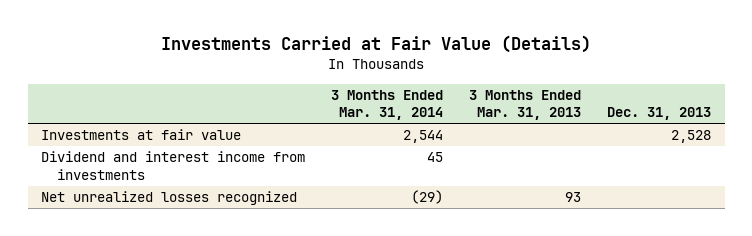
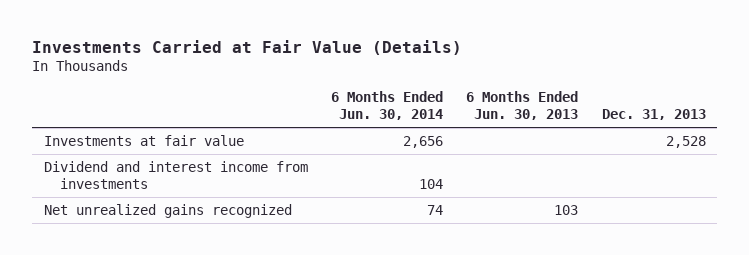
- | 3 Months Ended Mar. 31, 2014 | 3 Months Ended Mar. 31, 2013 | Dec. 31, 2013
+ | 6 Months Ended Jun. 30, 2014 | 6 Months Ended Jun. 30, 2013 | Dec. 31, 2013
- Net unrealized losses recognized | (29) | 93 |
+ Net unrealized gains recognized | 74 | 103 |

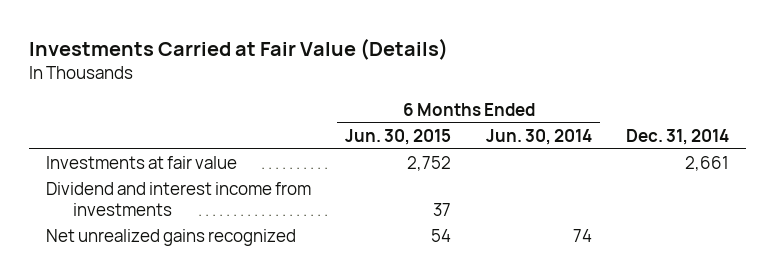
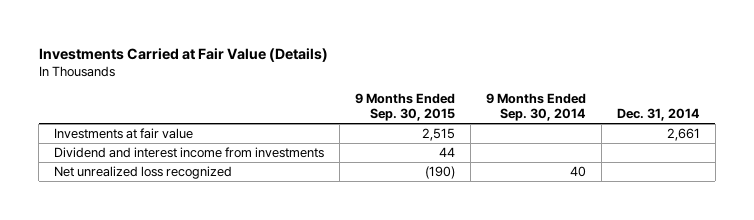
- | 6 Months Ended Jun. 30, 2015 | 6 Months Ended Jun. 30, 2014 | Dec. 31, 2014
+ | 9 Months Ended Sep. 30, 2015 | 9 Months Ended Sep. 30, 2014 | Dec. 31, 2014
- Net unrealized gains recognized | 54 | 74 |
+ Net unrealized loss recognized | (190) | 40 |

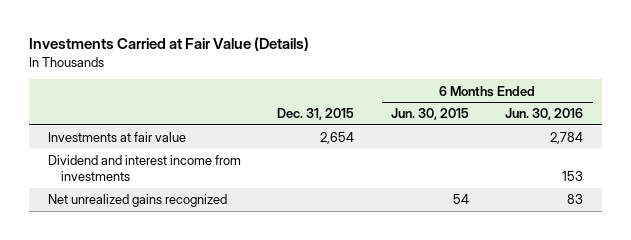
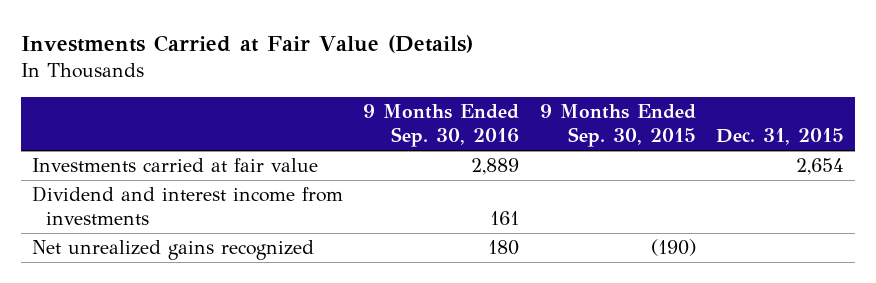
- | Dec. 31, 2015 | 6 Months Ended Jun. 30, 2015 | 6 Months Ended Jun. 30, 2016
+ | 9 Months Ended Sep. 30, 2016 | 9 Months Ended Sep. 30, 2015 | Dec. 31, 2015
- Investments at fair value | 2,654 | | 2,784
+ Investments carried at fair value | 2,889 | | 2,654

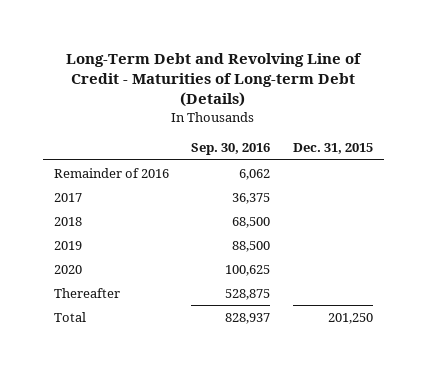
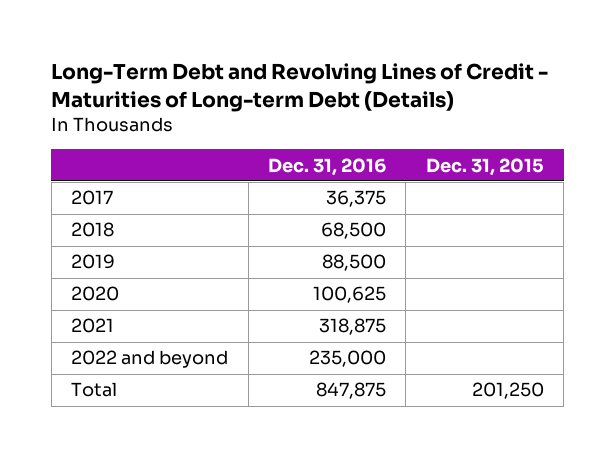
- Long-Term Debt and Revolving Line of Credit - Maturities of Long-term Debt (Details)
+ Long-Term Debt and Revolving Lines of Credit - Maturities of Long-term Debt (Details)
- | Sep. 30, 2016 | Dec. 31, 2015
+ | Dec. 31, 2016 | Dec. 31, 2015
- Remainder of 2016 | 6,062 |
- Thereafter | 528,875 |
+ 2021 | 318,875 |
+ 2022 and beyond | 235,000 |

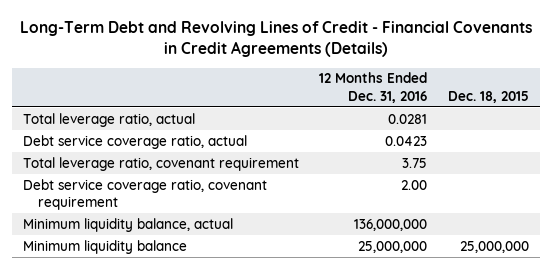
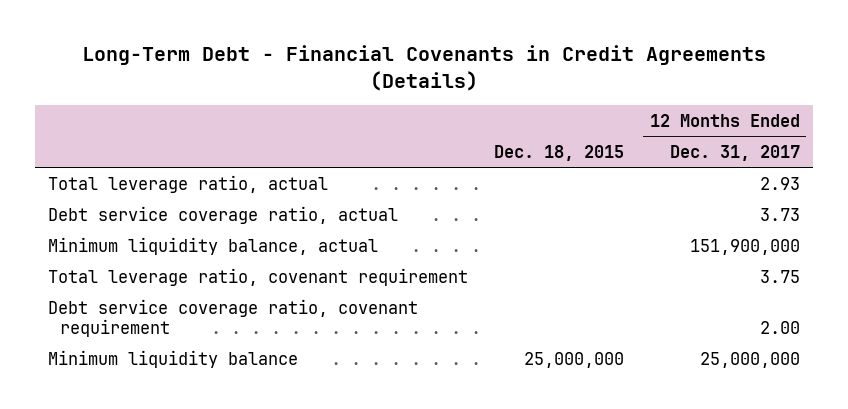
- Long-Term Debt and Revolving Lines of Credit - Financial Covenants in Credit Agreements (Details)
+ Long-Term Debt - Financial Covenants in Credit Agreements (Details)
- | 12 Months Ended Dec. 31, 2016 | Dec. 18, 2015
+ | Dec. 18, 2015 | 12 Months Ended Dec. 31, 2017
moved up: Minimum liquidity balance, actual | | 151,900,000

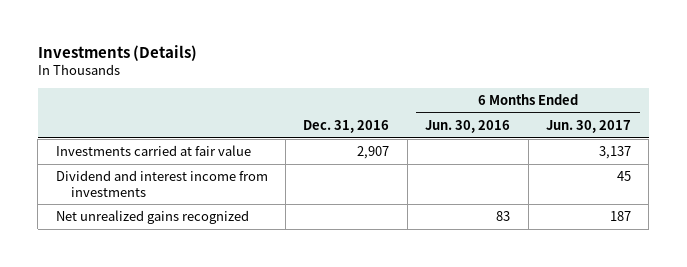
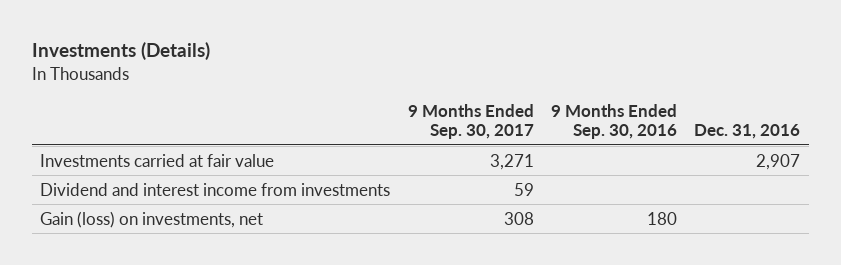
- | Dec. 31, 2016 | 6 Months Ended Jun. 30, 2016 | 6 Months Ended Jun. 30, 2017
+ | 9 Months Ended Sep. 30, 2017 | 9 Months Ended Sep. 30, 2016 | Dec. 31, 2016
- Net unrealized gains recognized | | 83 | 187
+ Gain (loss) on investments, net | 308 | 180 |

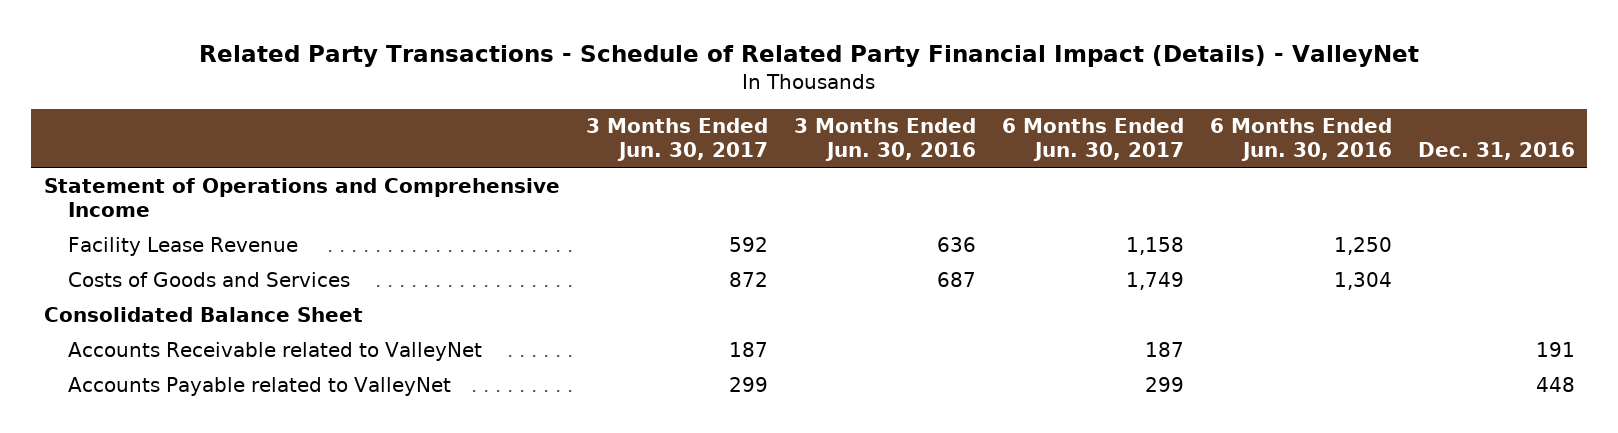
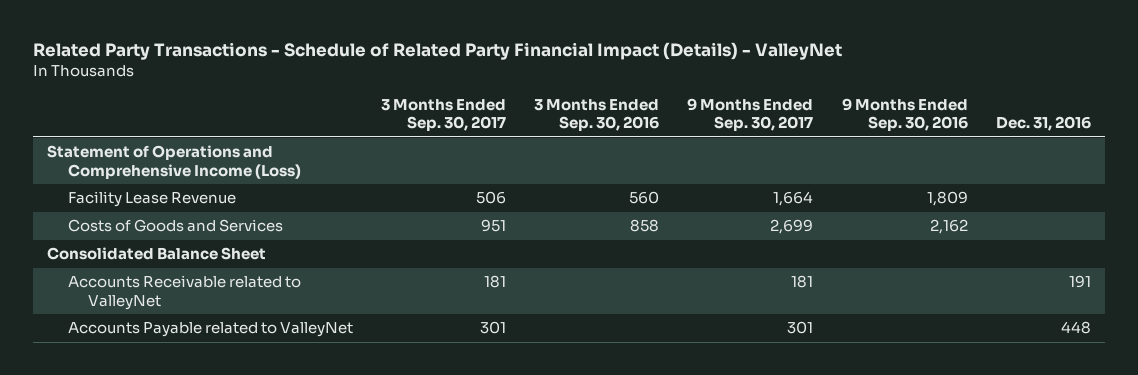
- | 3 Months Ended Jun. 30, 2017 | 3 Months Ended Jun. 30, 2016 | 6 Months Ended Jun. 30, 2017 | 6 Months Ended Jun. 30, 2016 | Dec. 31, 2016
+ | 3 Months Ended Sep. 30, 2017 | 3 Months Ended Sep. 30, 2016 | 9 Months Ended Sep. 30, 2017 | 9 Months Ended Sep. 30, 2016 | Dec. 31, 2016
- Statement of Operations and Comprehensive Income
+ Statement of Operations and Comprehensive Income (Loss)

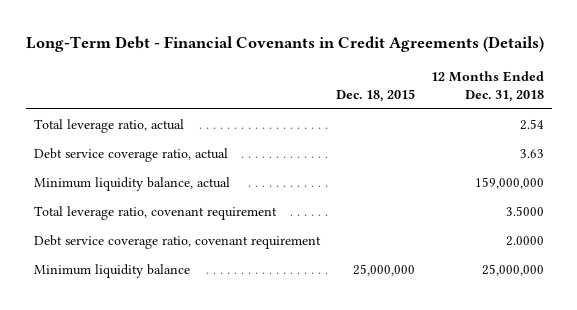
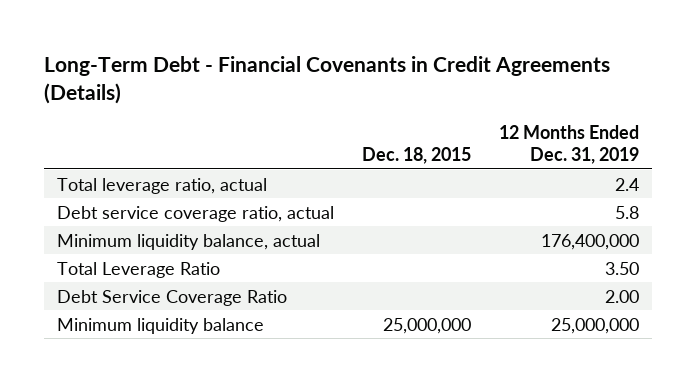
- | Dec. 18, 2015 | 12 Months Ended Dec. 31, 2018
+ | Dec. 18, 2015 | 12 Months Ended Dec. 31, 2019
- Total leverage ratio, covenant requirement | | 3.5000
- Debt service coverage ratio, covenant requirement | | 2.0000
+ Total Leverage Ratio | | 3.50
+ Debt Service Coverage Ratio | | 2.00

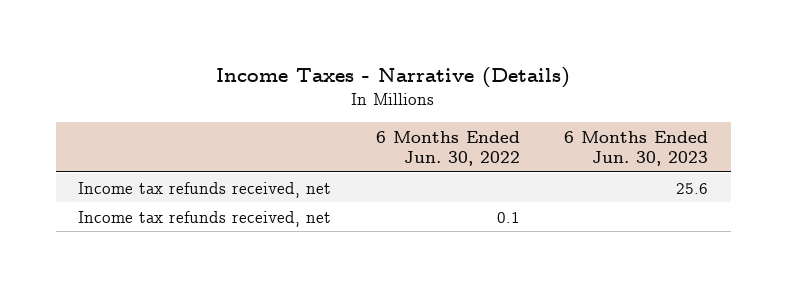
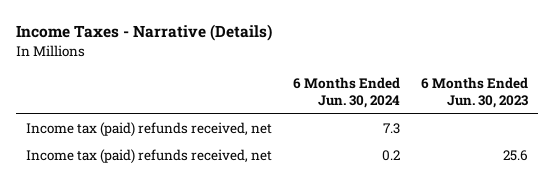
- | 6 Months Ended Jun. 30, 2022 | 6 Months Ended Jun. 30, 2023
+ | 6 Months Ended Jun. 30, 2024 | 6 Months Ended Jun. 30, 2023
- Income tax refunds received, net | | 25.6
- Income tax refunds received, net | 0.1 |
+ Income tax (paid) refunds received, net | 7.3 |
+ Income tax (paid) refunds received, net | 0.2 | 25.6

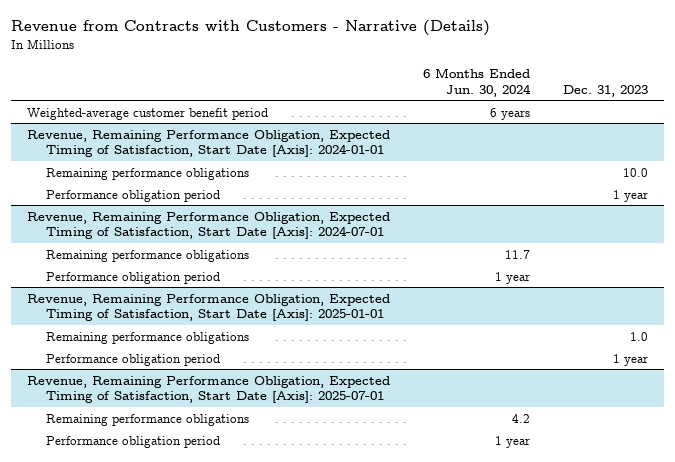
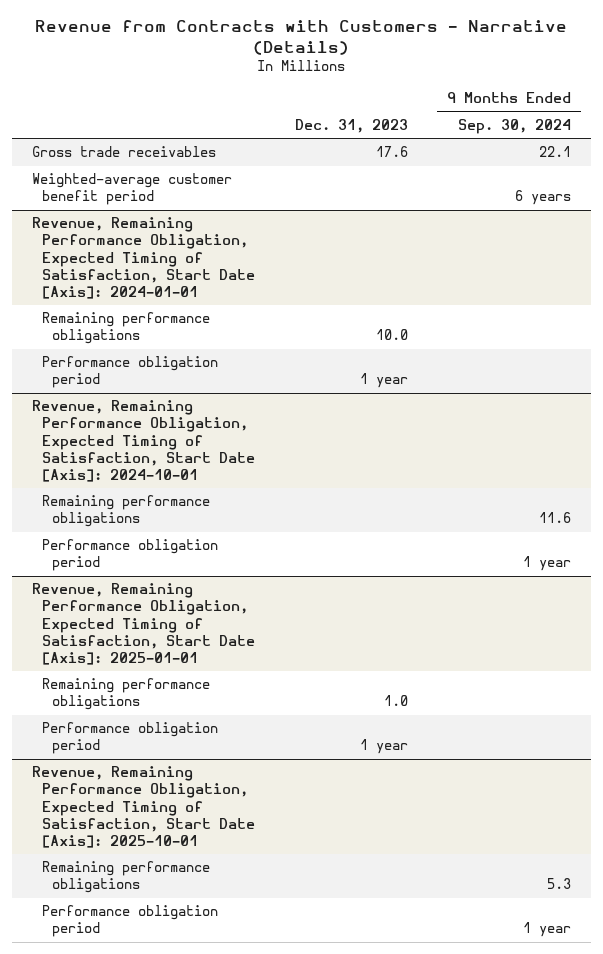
- | 6 Months Ended Jun. 30, 2024 | Dec. 31, 2023
+ | Dec. 31, 2023 | 9 Months Ended Sep. 30, 2024
+ Gross trade receivables | 17.6 | 22.1
- Revenue, Remaining Performance Obligation, Expected Timing of Satisfaction, Start Date [Axis]: 2024-07-01
- Remaining performance obligations | 11.7 |
- Performance obligation period | 1 year |
+ Revenue, Remaining Performance Obligation, Expected Timing of Satisfaction, Start Date [Axis]: 2024-10-01
+ Remaining performance obligations | | 11.6
+ Performance obligation period | | 1 year
- Revenue, Remaining Performance Obligation, Expected Timing of Satisfaction, Start Date [Axis]: 2025-07-01
- Remaining performance obligations | 4.2 |
- Performance obligation period | 1 year |
+ Revenue, Remaining Performance Obligation, Expected Timing of Satisfaction, Start Date [Axis]: 2025-10-01
+ Remaining performance obligations | | 5.3
+ Performance obligation period | | 1 year

